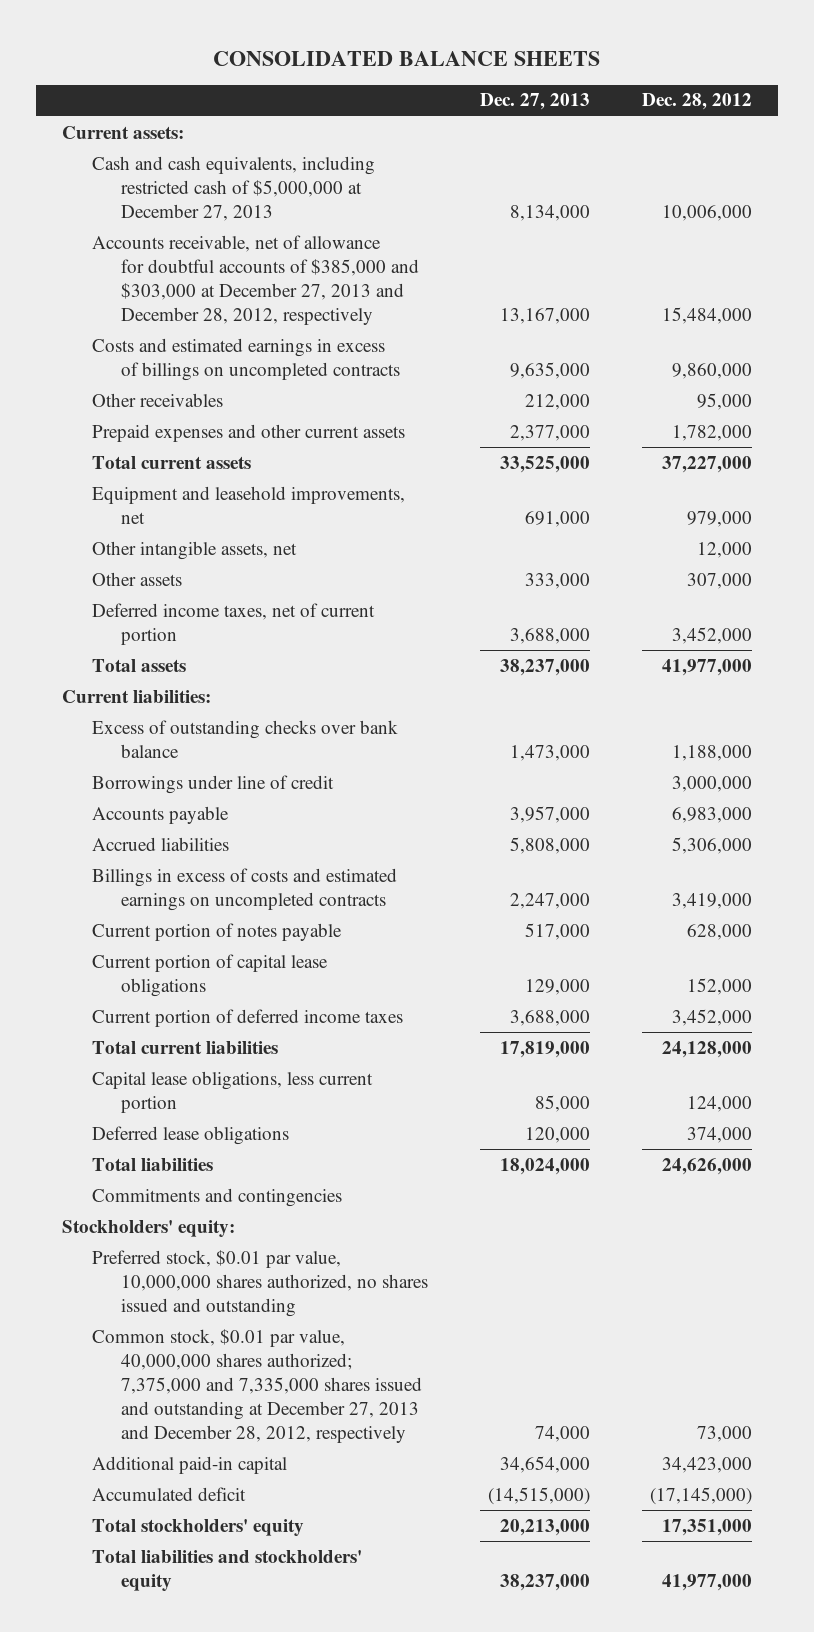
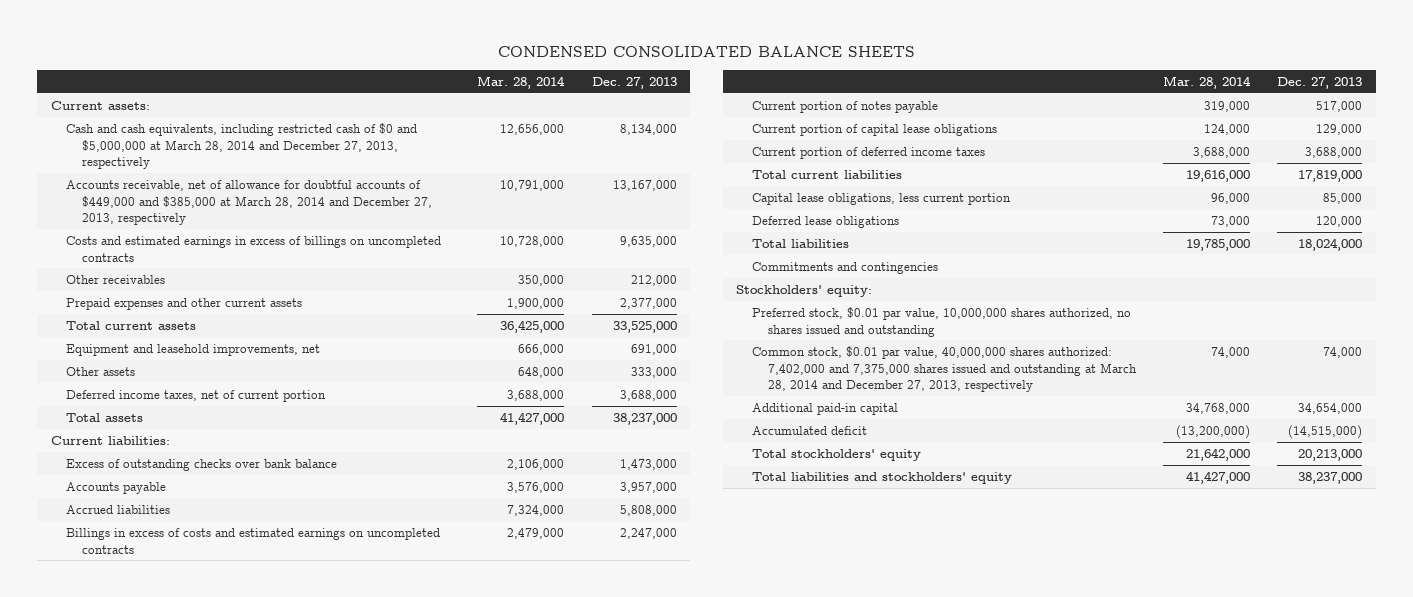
- CONSOLIDATED BALANCE SHEETS
+ CONDENSED CONSOLIDATED BALANCE SHEETS
- | Dec. 27, 2013 | Dec. 28, 2012
+ | Mar. 28, 2014 | Dec. 27, 2013
- Cash and cash equivalents, including restricted cash of $5,000,000 at December 27, 2013 | 8,134,000 | 10,006,000
- Accounts receivable, net of allowance for doubtful accounts of $385,000 and $303,000 at December 27, 2013 and December 28, 2012, respectively | 13,167,000 | 15,484,000
+ Cash and cash equivalents, including restricted cash of $0 and $5,000,000 at March 28, 2014 and December 27, 2013, respectively | 12,656,000 | 8,134,000
+ Accounts receivable, net of allowance for doubtful accounts of $449,000 and $385,000 at March 28, 2014 and December 27, 2013, respectively | 10,791,000 | 13,167,000
- Other intangible assets, net | | 12,000
- Borrowings under line of credit | | 3,000,000
- Common stock, $0.01 par value, 40,000,000 shares authorized; 7,375,000 and 7,335,000 shares issued and outstanding at December 27, 2013 and December 28, 2012, respectively | 74,000 | 73,000
+ Common stock, $0.01 par value, 40,000,000 shares authorized: 7,402,000 and 7,375,000 shares issued and outstanding at March 28, 2014 and December 27, 2013, respectively | 74,000 | 74,000

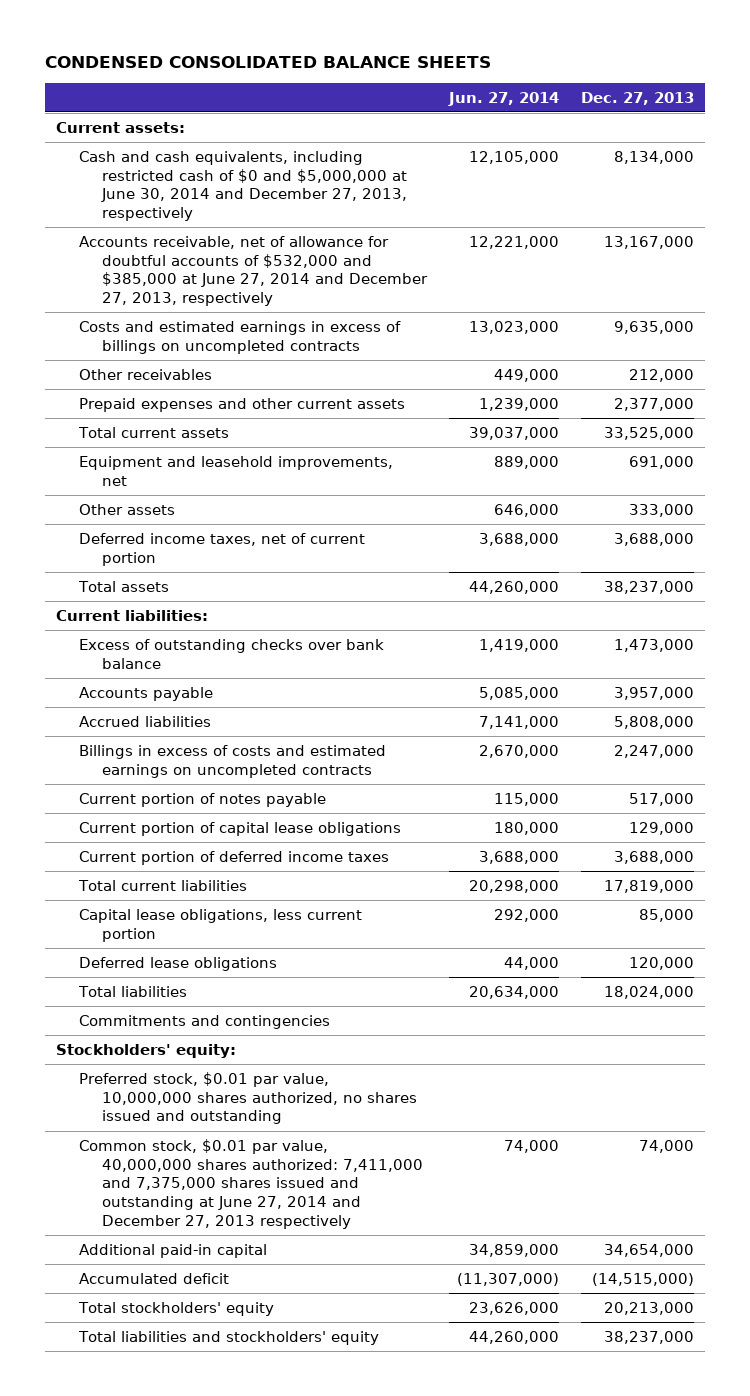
- | Mar. 28, 2014 | Dec. 27, 2013
+ | Jun. 27, 2014 | Dec. 27, 2013
- Cash and cash equivalents, including restricted cash of $0 and $5,000,000 at March 28, 2014 and December 27, 2013, respectively | 12,656,000 | 8,134,000
- Accounts receivable, net of allowance for doubtful accounts of $449,000 and $385,000 at March 28, 2014 and December 27, 2013, respectively | 10,791,000 | 13,167,000
+ Cash and cash equivalents, including restricted cash of $0 and $5,000,000 at June 30, 2014 and December 27, 2013, respectively | 12,105,000 | 8,134,000
+ Accounts receivable, net of allowance for doubtful accounts of $532,000 and $385,000 at June 27, 2014 and December 27, 2013, respectively | 12,221,000 | 13,167,000
- Common stock, $0.01 par value, 40,000,000 shares authorized: 7,402,000 and 7,375,000 shares issued and outstanding at March 28, 2014 and December 27, 2013, respectively | 74,000 | 74,000
+ Common stock, $0.01 par value, 40,000,000 shares authorized: 7,411,000 and 7,375,000 shares issued and outstanding at June 27, 2014 and December 27, 2013 respectively | 74,000 | 74,000

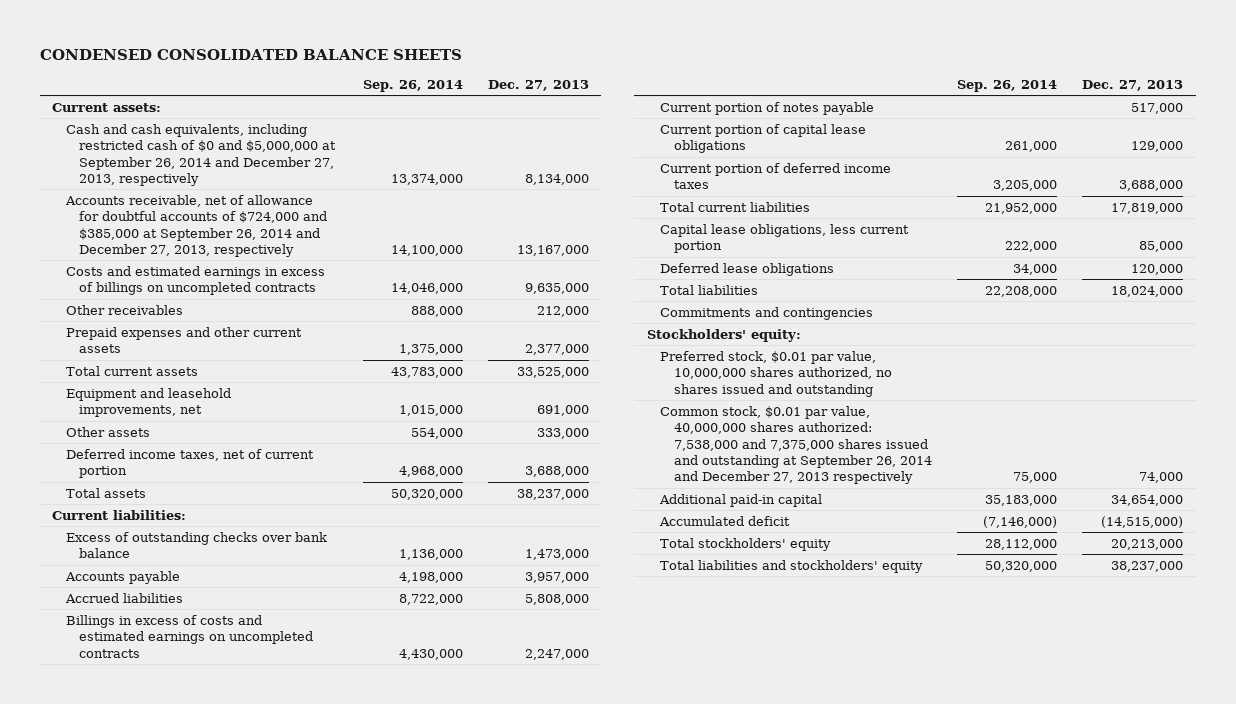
- | Jun. 27, 2014 | Dec. 27, 2013
+ | Sep. 26, 2014 | Dec. 27, 2013
- Cash and cash equivalents, including restricted cash of $0 and $5,000,000 at June 30, 2014 and December 27, 2013, respectively | 12,105,000 | 8,134,000
- Accounts receivable, net of allowance for doubtful accounts of $532,000 and $385,000 at June 27, 2014 and December 27, 2013, respectively | 12,221,000 | 13,167,000
+ Cash and cash equivalents, including restricted cash of $0 and $5,000,000 at September 26, 2014 and December 27, 2013, respectively | 13,374,000 | 8,134,000
+ Accounts receivable, net of allowance for doubtful accounts of $724,000 and $385,000 at September 26, 2014 and December 27, 2013, respectively | 14,100,000 | 13,167,000
- Common stock, $0.01 par value, 40,000,000 shares authorized: 7,411,000 and 7,375,000 shares issued and outstanding at June 27, 2014 and December 27, 2013 respectively | 74,000 | 74,000
+ Common stock, $0.01 par value, 40,000,000 shares authorized: 7,538,000 and 7,375,000 shares issued and outstanding at September 26, 2014 and December 27, 2013 respectively | 75,000 | 74,000

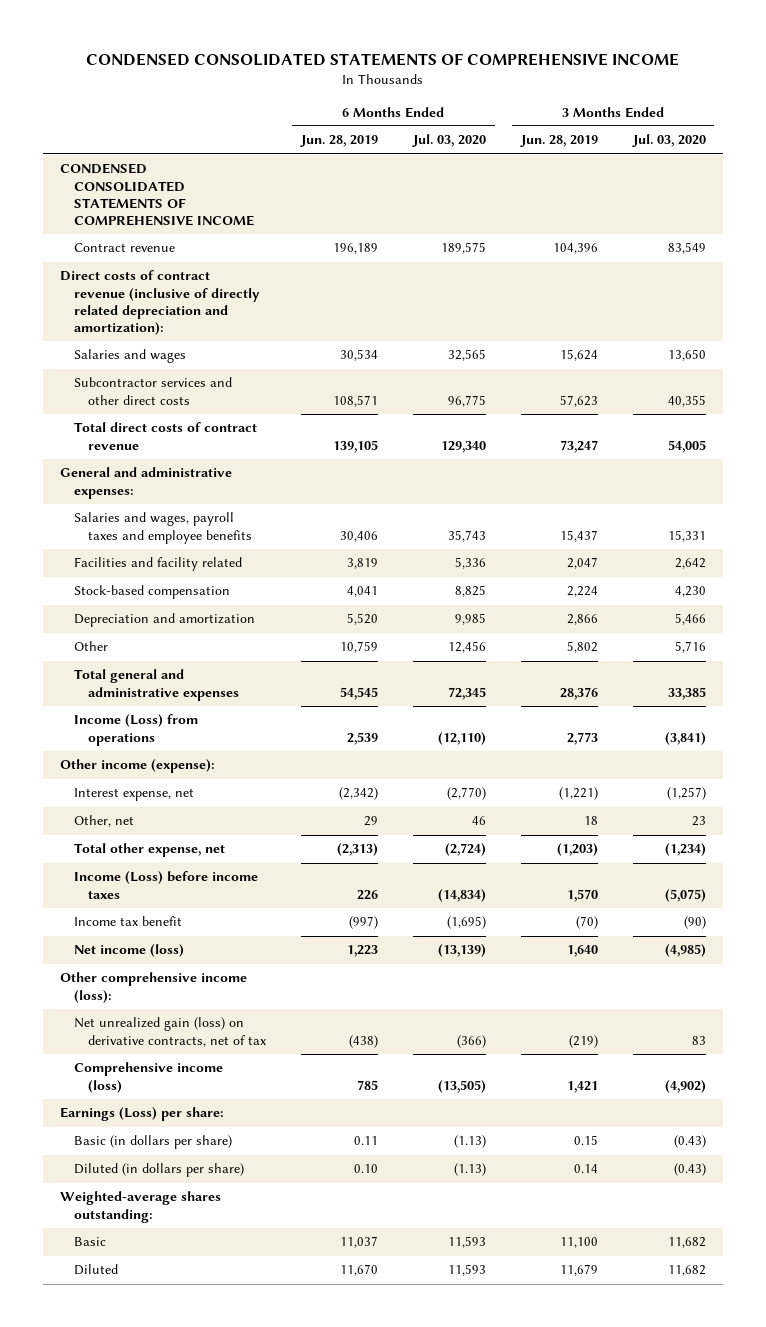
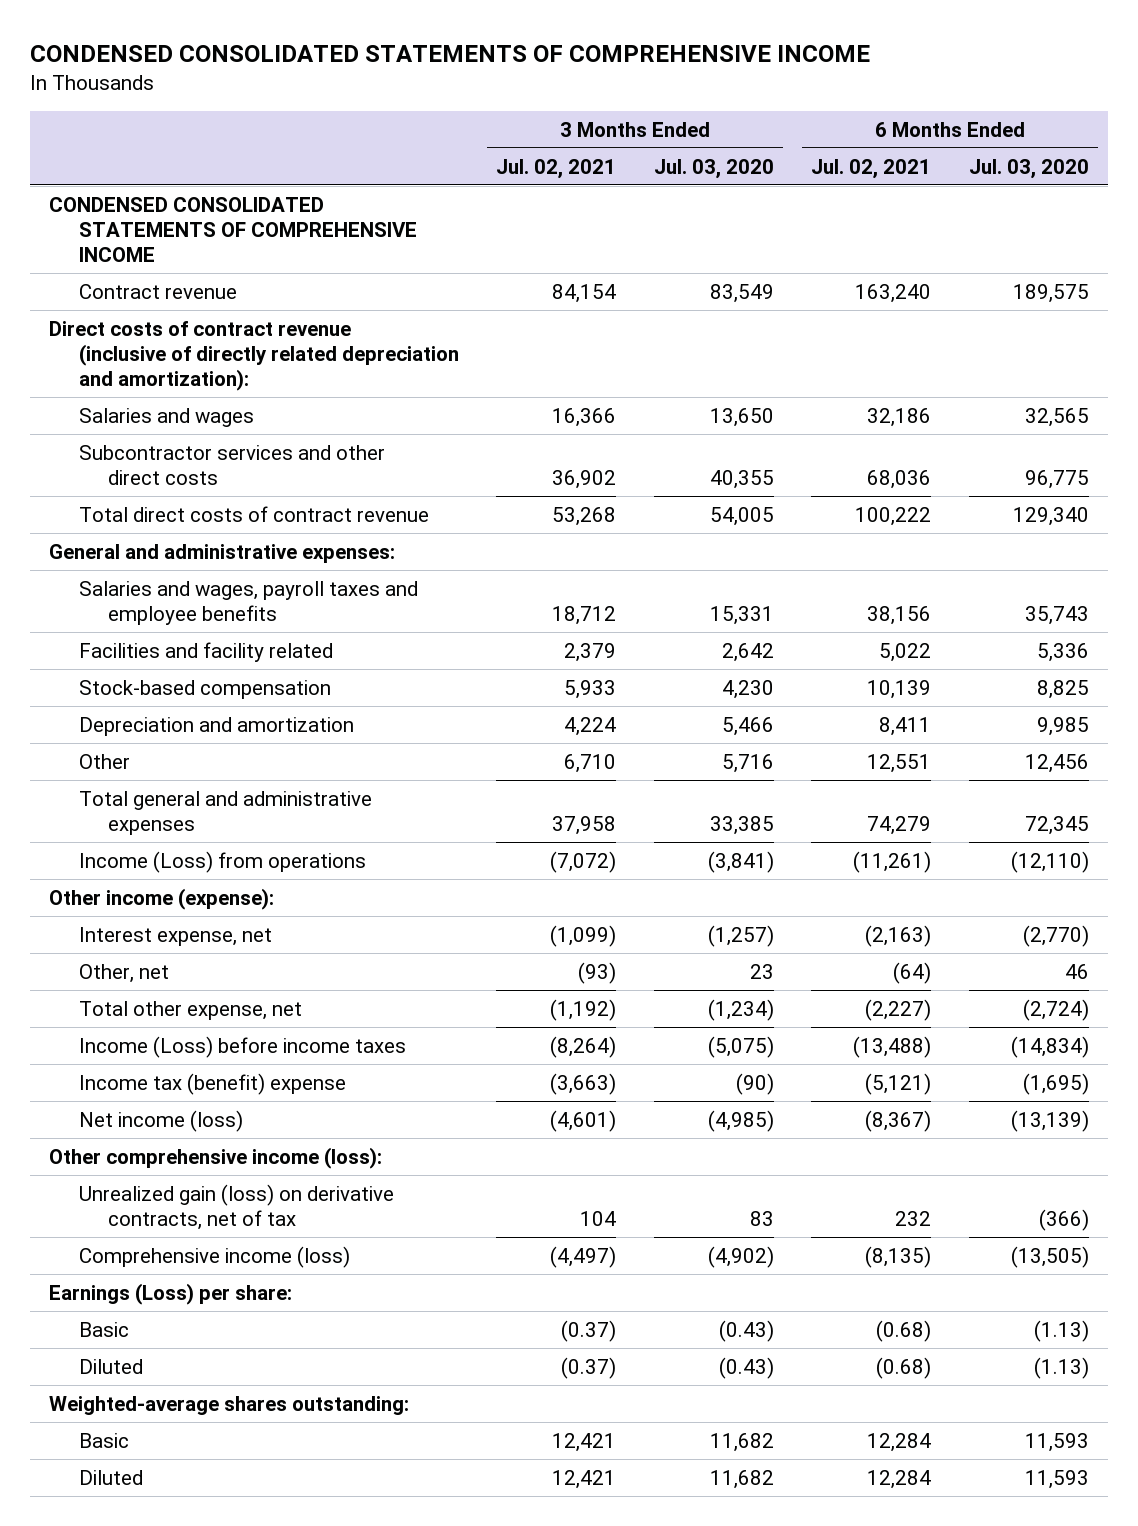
- | 6 Months Ended Jun. 28, 2019 | 6 Months Ended Jul. 03, 2020 | 3 Months Ended Jun. 28, 2019 | 3 Months Ended Jul. 03, 2020
+ | 3 Months Ended Jul. 02, 2021 | 3 Months Ended Jul. 03, 2020 | 6 Months Ended Jul. 02, 2021 | 6 Months Ended Jul. 03, 2020
- Income tax benefit | (997) | (1,695) | (70) | (90)
+ Income tax (benefit) expense | (3,663) | (90) | (5,121) | (1,695)
- Net unrealized gain (loss) on derivative contracts, net of tax | (438) | (366) | (219) | 83
+ Unrealized gain (loss) on derivative contracts, net of tax | 104 | 83 | 232 | (366)
- Basic (in dollars per share) | 0.11 | (1.13) | 0.15 | (0.43)
- Diluted (in dollars per share) | 0.10 | (1.13) | 0.14 | (0.43)
+ Basic | (0.37) | (0.43) | (0.68) | (1.13)
+ Diluted | (0.37) | (0.43) | (0.68) | (1.13)

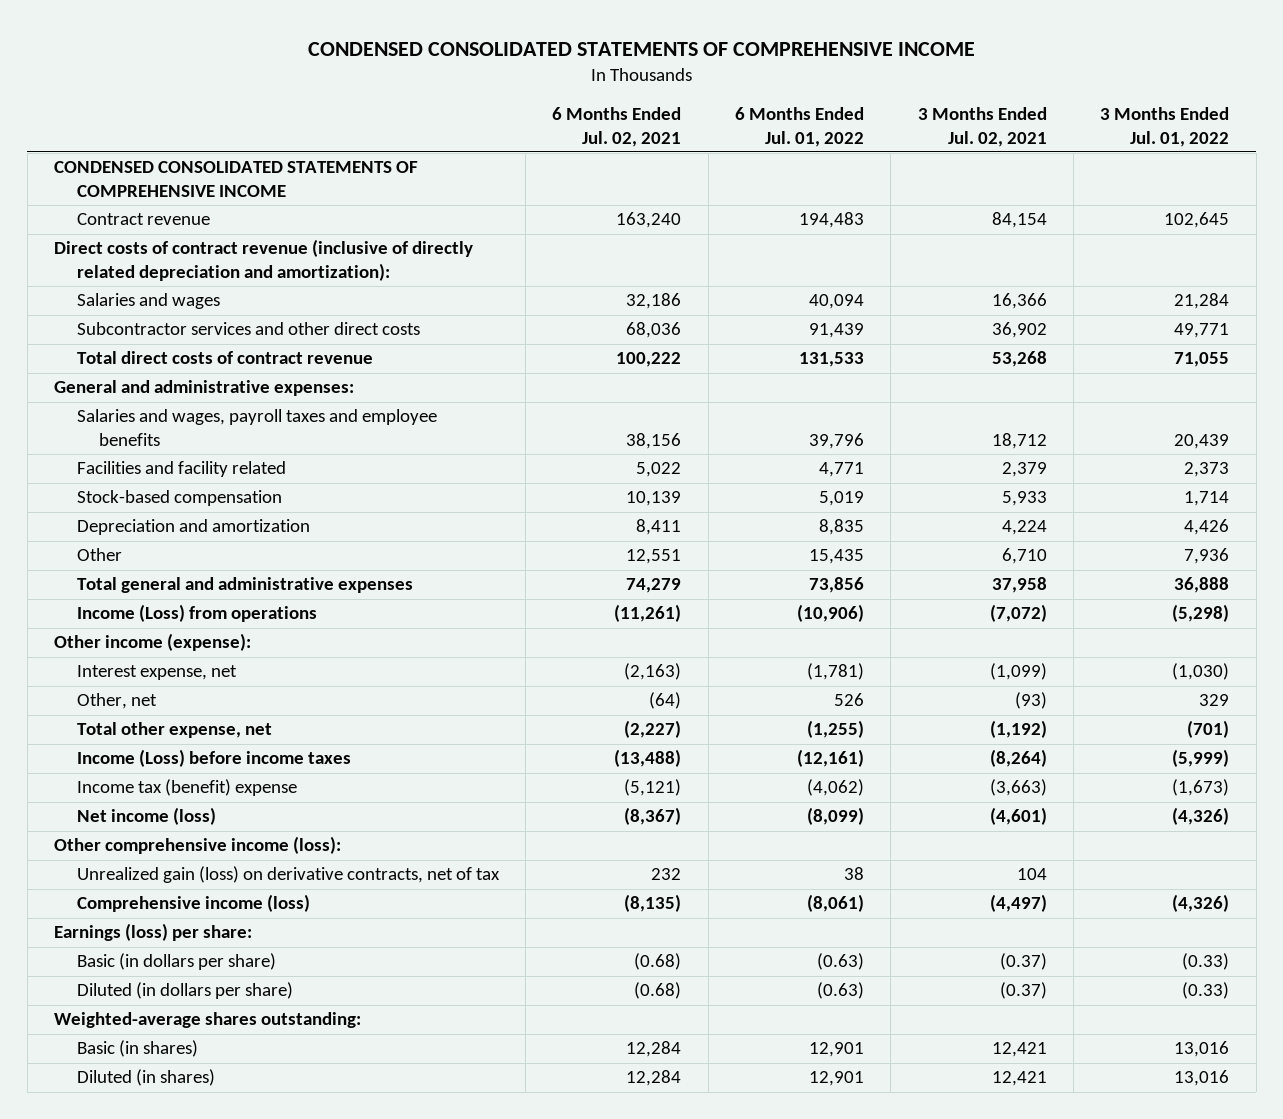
- | 3 Months Ended Jul. 02, 2021 | 3 Months Ended Jul. 03, 2020 | 6 Months Ended Jul. 02, 2021 | 6 Months Ended Jul. 03, 2020
+ | 6 Months Ended Jul. 02, 2021 | 6 Months Ended Jul. 01, 2022 | 3 Months Ended Jul. 02, 2021 | 3 Months Ended Jul. 01, 2022
- Earnings (Loss) per share:
- Basic | (0.37) | (0.43) | (0.68) | (1.13)
- Diluted | (0.37) | (0.43) | (0.68) | (1.13)
+ Earnings (loss) per share:
+ Basic (in dollars per share) | (0.68) | (0.63) | (0.37) | (0.33)
+ Diluted (in dollars per share) | (0.68) | (0.63) | (0.37) | (0.33)
- Basic | 12,421 | 11,682 | 12,284 | 11,593
- Diluted | 12,421 | 11,682 | 12,284 | 11,593
+ Basic (in shares) | 12,284 | 12,901 | 12,421 | 13,016
+ Diluted (in shares) | 12,284 | 12,901 | 12,421 | 13,016

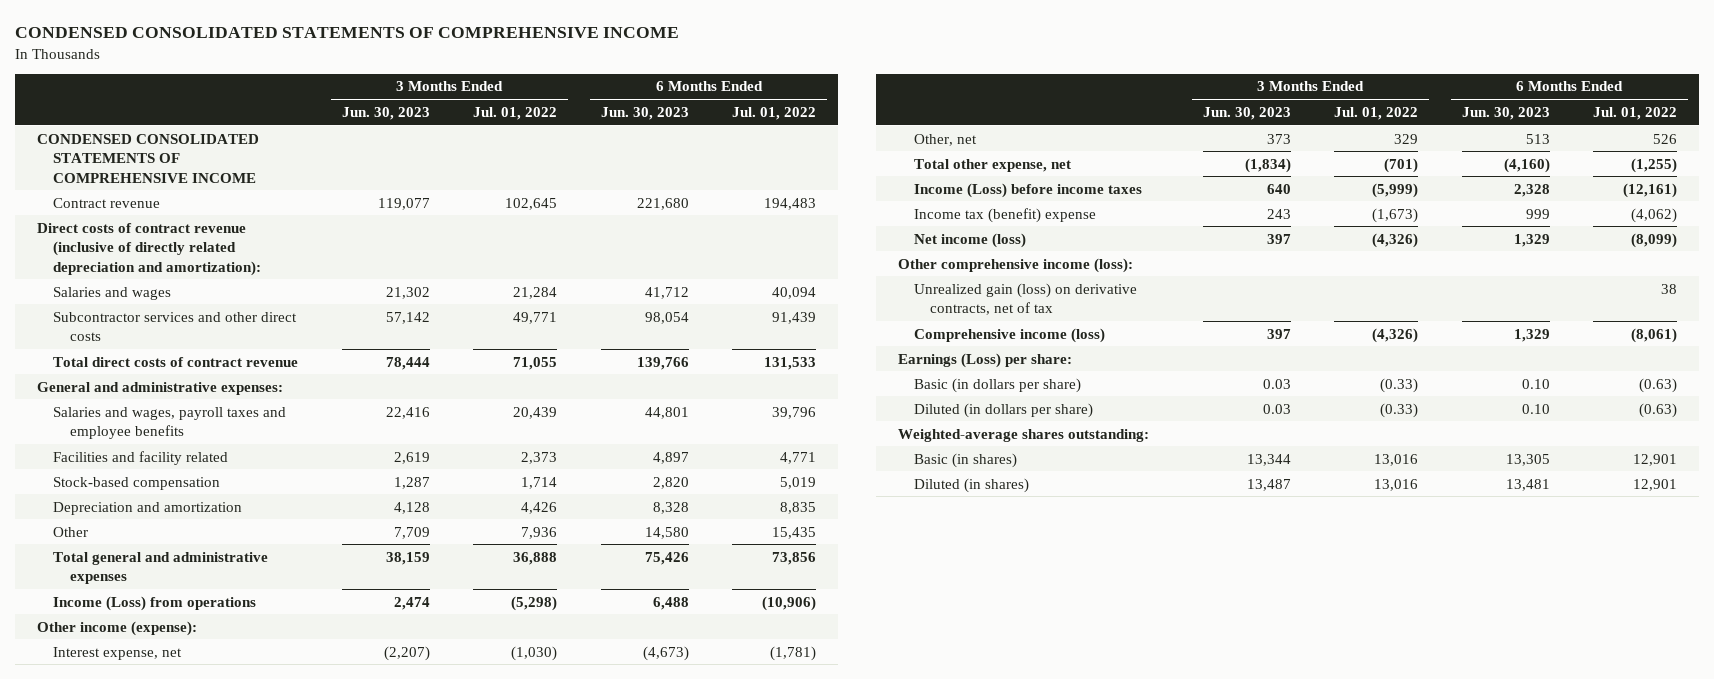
- | 6 Months Ended Jul. 02, 2021 | 6 Months Ended Jul. 01, 2022 | 3 Months Ended Jul. 02, 2021 | 3 Months Ended Jul. 01, 2022
+ | 3 Months Ended Jun. 30, 2023 | 3 Months Ended Jul. 01, 2022 | 6 Months Ended Jun. 30, 2023 | 6 Months Ended Jul. 01, 2022
- Earnings (loss) per share:
+ Earnings (Loss) per share:

